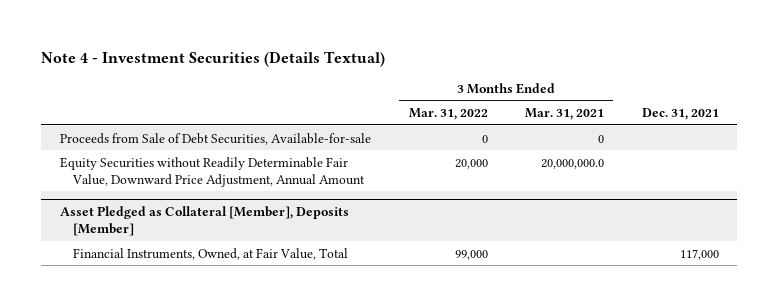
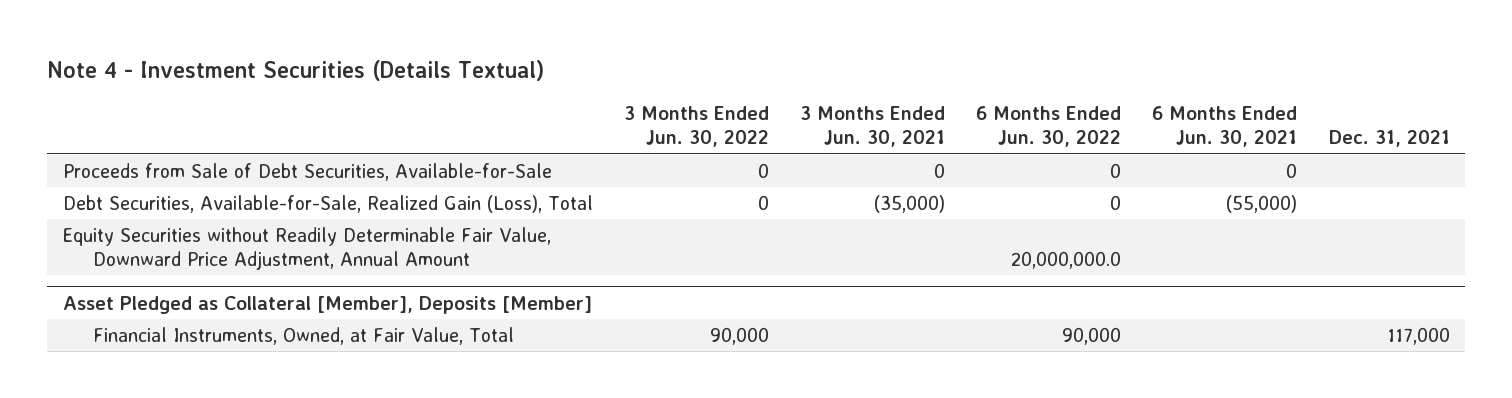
- | 3 Months Ended Mar. 31, 2022 | 3 Months Ended Mar. 31, 2021 | Dec. 31, 2021
+ | 3 Months Ended Jun. 30, 2022 | 3 Months Ended Jun. 30, 2021 | 6 Months Ended Jun. 30, 2022 | 6 Months Ended Jun. 30, 2021 | Dec. 31, 2021
- Proceeds from Sale of Debt Securities, Available-for-sale | 0 | 0 |
+ Proceeds from Sale of Debt Securities, Available-for-Sale | 0 | 0 | 0 | 0 |
+ Debt Securities, Available-for-Sale, Realized Gain (Loss), Total | 0 | (35,000) | 0 | (55,000) |

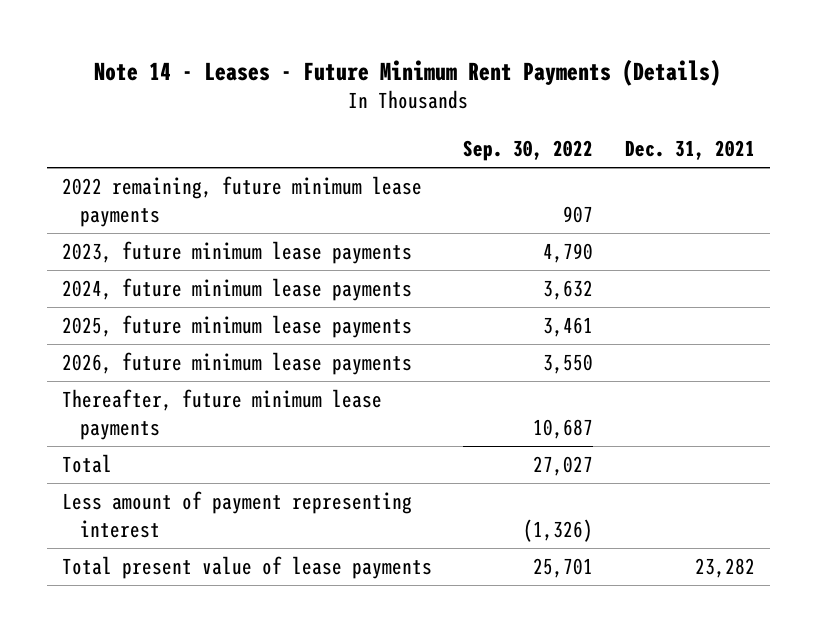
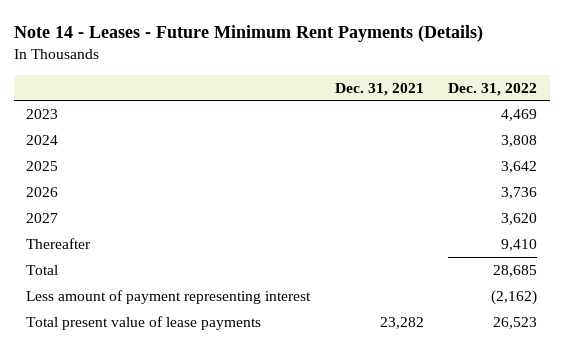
- | Sep. 30, 2022 | Dec. 31, 2021
+ | Dec. 31, 2021 | Dec. 31, 2022
- 2022 remaining, future minimum lease payments | 907 |
- 2023, future minimum lease payments | 4,790 |
- 2024, future minimum lease payments | 3,632 |
- 2025, future minimum lease payments | 3,461 |
- 2026, future minimum lease payments | 3,550 |
- Thereafter, future minimum lease payments | 10,687 |
+ 2023 | | 4,469
+ 2024 | | 3,808
+ 2025 | | 3,642
+ 2026 | | 3,736
+ 2027 | | 3,620
+ Thereafter | | 9,410

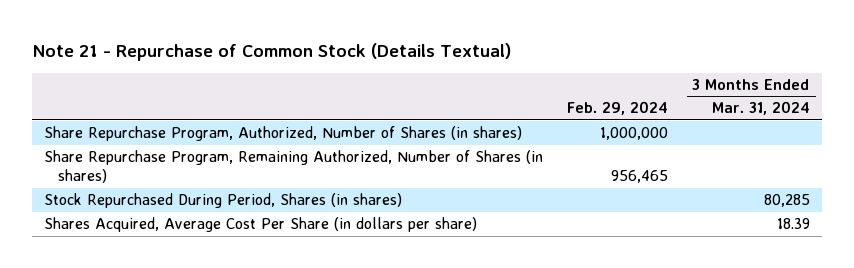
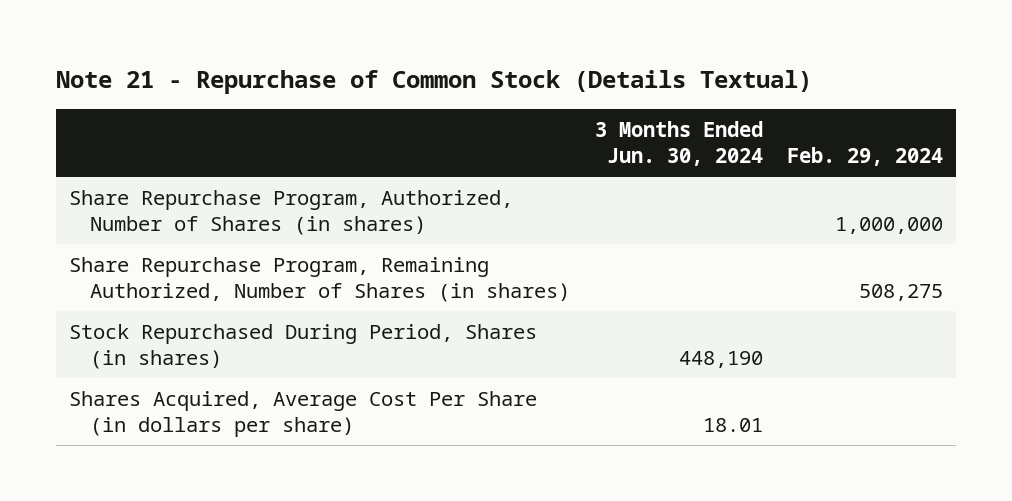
- | Feb. 29, 2024 | 3 Months Ended Mar. 31, 2024
+ | 3 Months Ended Jun. 30, 2024 | Feb. 29, 2024
- Share Repurchase Program, Remaining Authorized, Number of Shares (in shares) | 956,465 |
+ Share Repurchase Program, Remaining Authorized, Number of Shares (in shares) | | 508,275

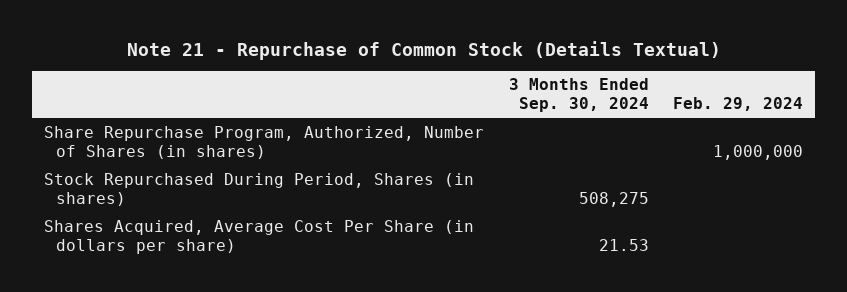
- | 3 Months Ended Jun. 30, 2024 | Feb. 29, 2024
+ | 3 Months Ended Sep. 30, 2024 | Feb. 29, 2024
- Share Repurchase Program, Remaining Authorized, Number of Shares (in shares) | | 508,275

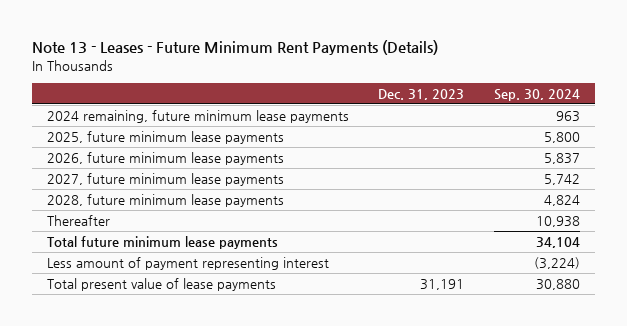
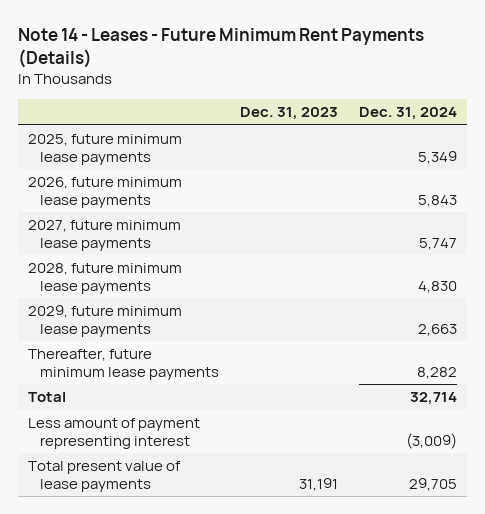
- Note 13 - Leases - Future Minimum Rent Payments (Details)
+ Note 14 - Leases - Future Minimum Rent Payments (Details)
- | Dec. 31, 2023 | Sep. 30, 2024
+ | Dec. 31, 2023 | Dec. 31, 2024
- 2024 remaining, future minimum lease payments | | 963
- Thereafter | | 10,938
- Total future minimum lease payments | | 34,104
+ 2029, future minimum lease payments | | 2,663
+ Thereafter, future minimum lease payments | | 8,282
+ Total | | 32,714

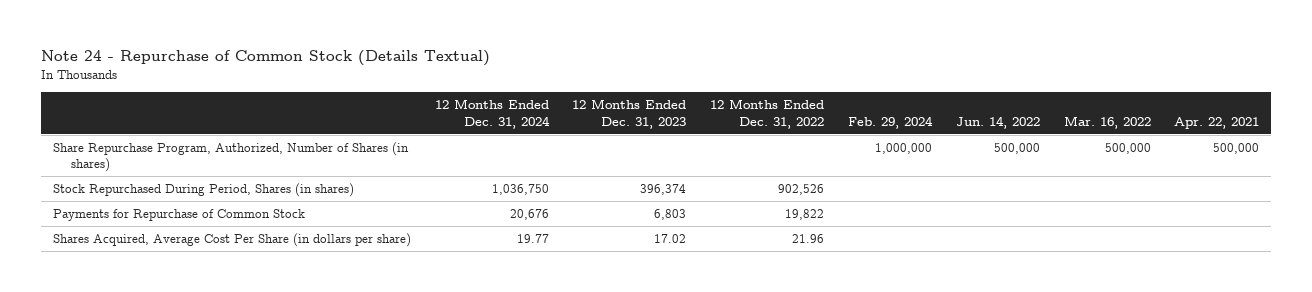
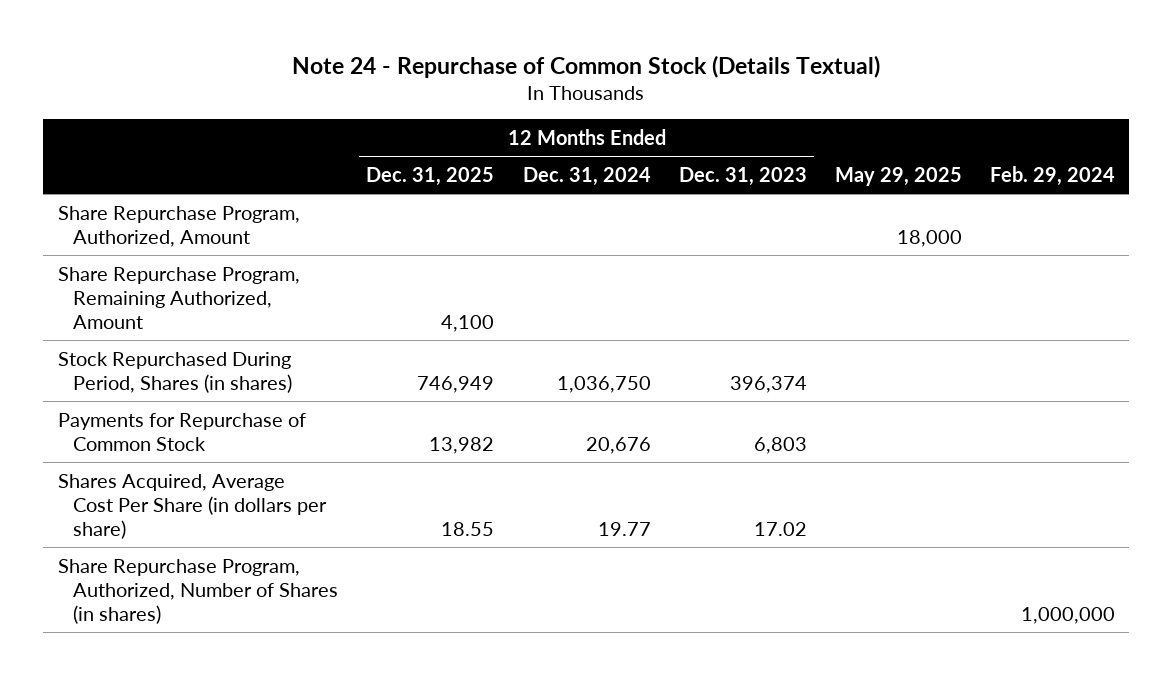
- | 12 Months Ended Dec. 31, 2024 | 12 Months Ended Dec. 31, 2023 | 12 Months Ended Dec. 31, 2022 | Feb. 29, 2024 | Jun. 14, 2022 | Mar. 16, 2022 | Apr. 22, 2021
+ | 12 Months Ended Dec. 31, 2025 | 12 Months Ended Dec. 31, 2024 | 12 Months Ended Dec. 31, 2023 | May 29, 2025 | Feb. 29, 2024
+ Share Repurchase Program, Authorized, Amount | | | | 18,000 |
+ Share Repurchase Program, Remaining Authorized, Amount | 4,100 | | | |
moved down: Share Repurchase Program, Authorized, Number of Shares (in shares) | | | | | 1,000,000

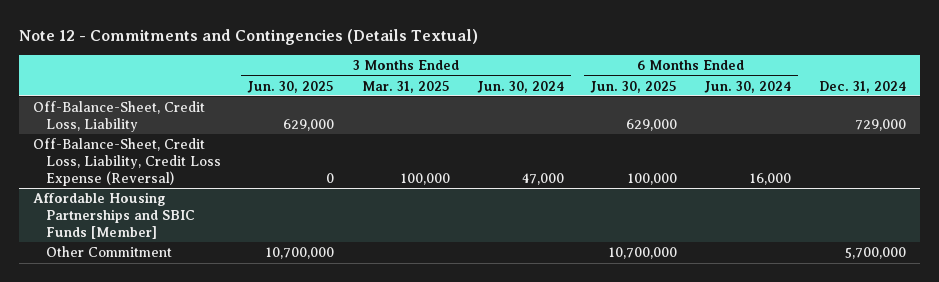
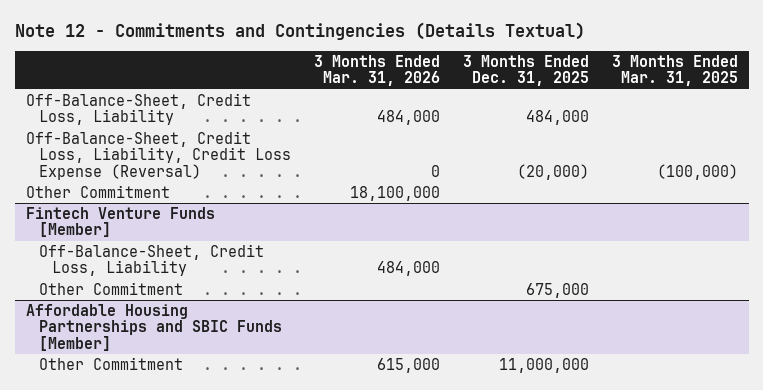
- | 3 Months Ended Jun. 30, 2025 | 3 Months Ended Mar. 31, 2025 | 3 Months Ended Jun. 30, 2024 | 6 Months Ended Jun. 30, 2025 | 6 Months Ended Jun. 30, 2024 | Dec. 31, 2024
+ | 3 Months Ended Mar. 31, 2026 | 3 Months Ended Dec. 31, 2025 | 3 Months Ended Mar. 31, 2025
- Off-Balance-Sheet, Credit Loss, Liability, Credit Loss Expense (Reversal) | 0 | 100,000 | 47,000 | 100,000 | 16,000 |
+ Off-Balance-Sheet, Credit Loss, Liability, Credit Loss Expense (Reversal) | 0 | (20,000) | (100,000)
+ Other Commitment | 18,100,000 | |
+ Fintech Venture Funds [Member]
+ Off-Balance-Sheet, Credit Loss, Liability | 484,000 | |
+ Other Commitment | | 675,000 |

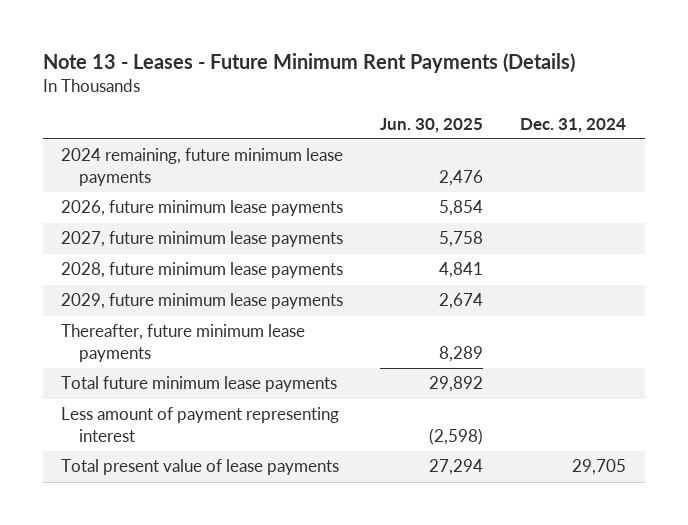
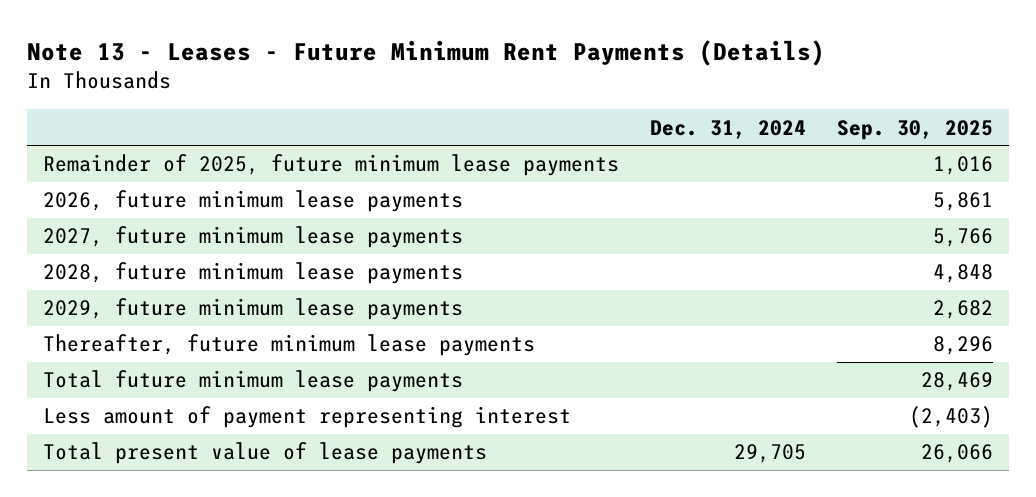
- | Jun. 30, 2025 | Dec. 31, 2024
+ | Dec. 31, 2024 | Sep. 30, 2025
- 2024 remaining, future minimum lease payments | 2,476 |
+ Remainder of 2025, future minimum lease payments | | 1,016

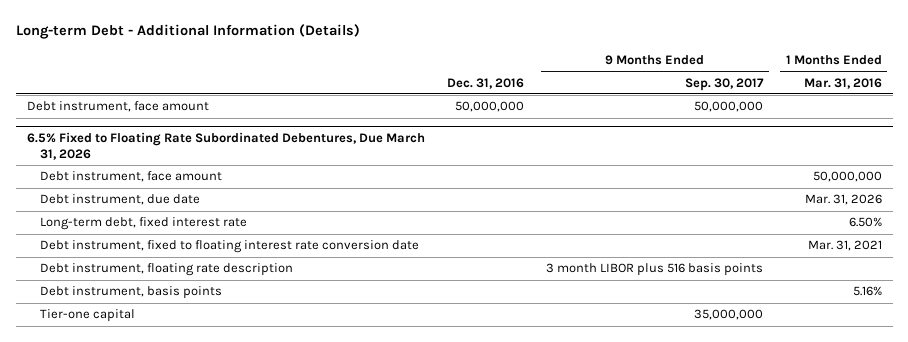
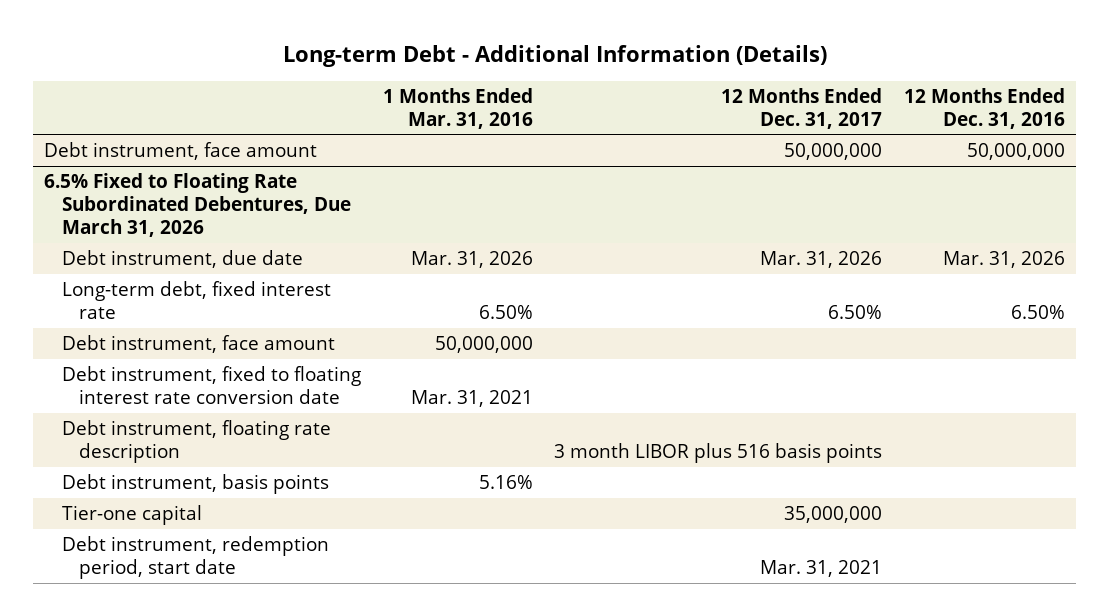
- | Dec. 31, 2016 | 9 Months Ended Sep. 30, 2017 | 1 Months Ended Mar. 31, 2016
+ | 1 Months Ended Mar. 31, 2016 | 12 Months Ended Dec. 31, 2017 | 12 Months Ended Dec. 31, 2016
@ 6.5% Fixed to Floating Rate Subordinated Debentures, Due March 31, 2026
moved down: Debt instrument, face amount | 50,000,000 | |
+ Debt instrument, redemption period, start date | | Mar. 31, 2021 |

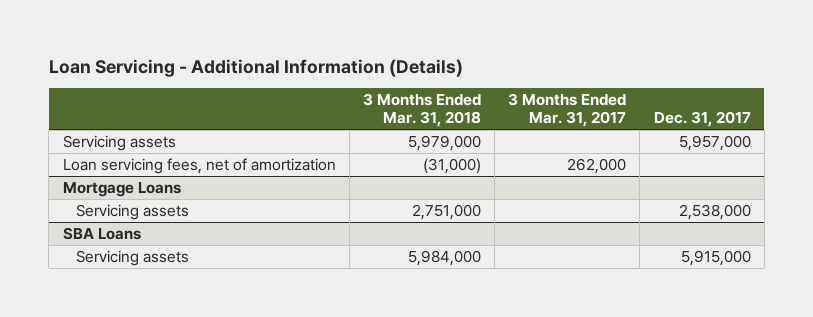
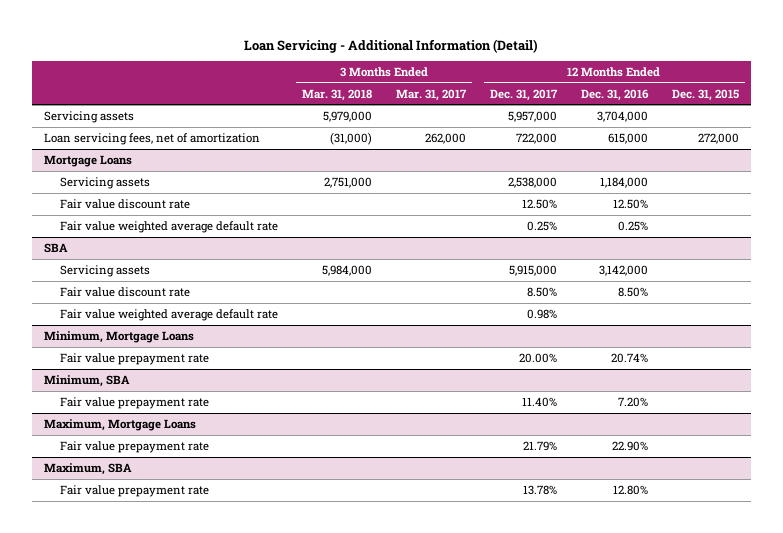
- Loan Servicing - Additional Information (Details)
+ Loan Servicing - Additional Information (Detail)
- | 3 Months Ended Mar. 31, 2018 | 3 Months Ended Mar. 31, 2017 | Dec. 31, 2017
+ | 3 Months Ended Mar. 31, 2018 | 3 Months Ended Mar. 31, 2017 | 12 Months Ended Dec. 31, 2017 | 12 Months Ended Dec. 31, 2016 | 12 Months Ended Dec. 31, 2015
- SBA Loans
@ Mortgage Loans
+ Fair value discount rate | | | 12.50% | 12.50% |
+ Fair value weighted average default rate | | | 0.25% | 0.25% |
+ SBA
+ Fair value discount rate | | | 8.50% | 8.50% |
+ Fair value weighted average default rate | | | 0.98% | |
+ Minimum, Mortgage Loans
+ Fair value prepayment rate | | | 20.00% | 20.74% |
+ Minimum, SBA
+ Fair value prepayment rate | | | 11.40% | 7.20% |
+ Maximum, Mortgage Loans
+ Fair value prepayment rate | | | 21.79% | 22.90% |
+ Maximum, SBA
+ Fair value prepayment rate | | | 13.78% | 12.80% |

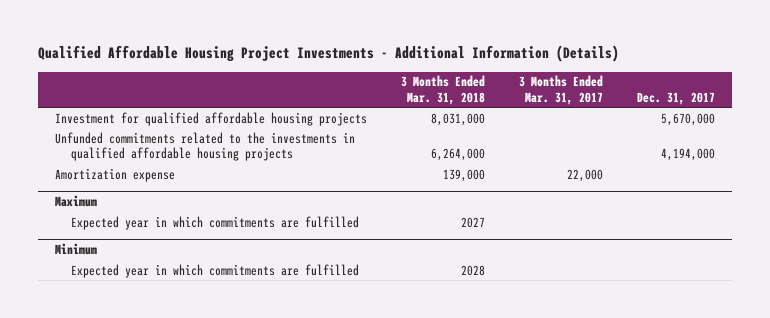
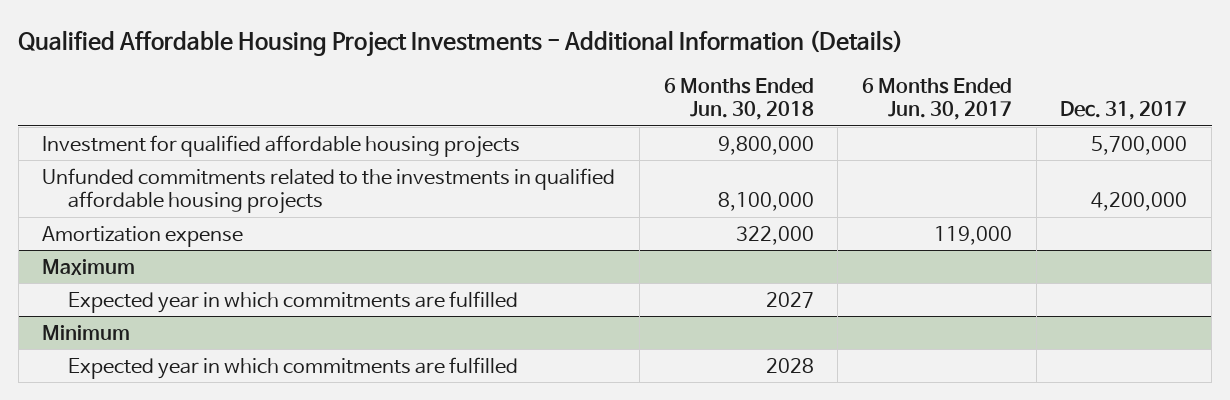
- | 3 Months Ended Mar. 31, 2018 | 3 Months Ended Mar. 31, 2017 | Dec. 31, 2017
+ | 6 Months Ended Jun. 30, 2018 | 6 Months Ended Jun. 30, 2017 | Dec. 31, 2017
- Investment for qualified affordable housing projects | 8,031,000 | | 5,670,000
- Unfunded commitments related to the investments in qualified affordable housing projects | 6,264,000 | | 4,194,000
+ Investment for qualified affordable housing projects | 9,800,000 | | 5,700,000
+ Unfunded commitments related to the investments in qualified affordable housing projects | 8,100,000 | | 4,200,000

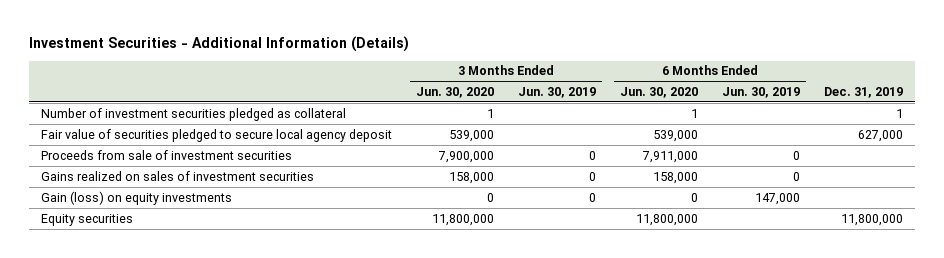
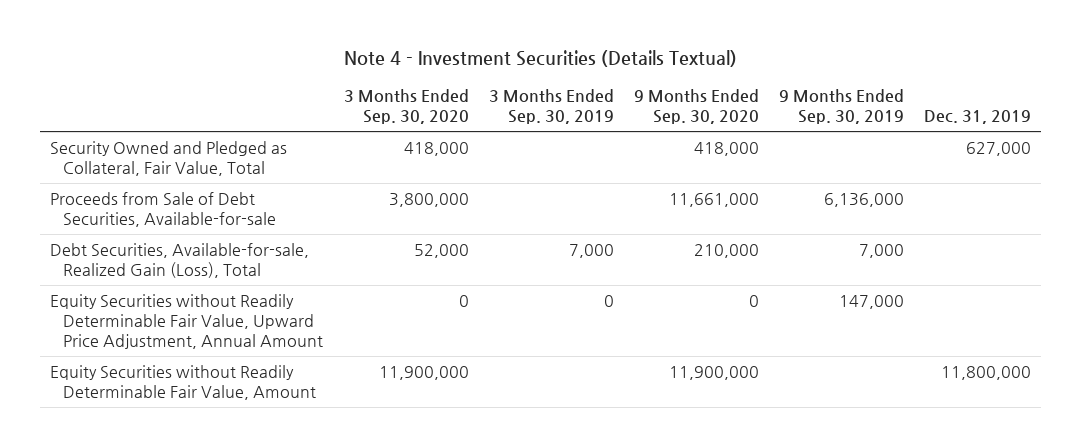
- Investment Securities - Additional Information (Details)
+ Note 4 - Investment Securities (Details Textual)
- | 3 Months Ended Jun. 30, 2020 | 3 Months Ended Jun. 30, 2019 | 6 Months Ended Jun. 30, 2020 | 6 Months Ended Jun. 30, 2019 | Dec. 31, 2019
+ | 3 Months Ended Sep. 30, 2020 | 3 Months Ended Sep. 30, 2019 | 9 Months Ended Sep. 30, 2020 | 9 Months Ended Sep. 30, 2019 | Dec. 31, 2019
- Number of investment securities pledged as collateral | 1 | | 1 | | 1
- Fair value of securities pledged to secure local agency deposit | 539,000 | | 539,000 | | 627,000
- Proceeds from sale of investment securities | 7,900,000 | 0 | 7,911,000 | 0 |
- Gains realized on sales of investment securities | 158,000 | 0 | 158,000 | 0 |
- Gain (loss) on equity investments | 0 | 0 | 0 | 147,000 |
- Equity securities | 11,800,000 | | 11,800,000 | | 11,800,000
+ Security Owned and Pledged as Collateral, Fair Value, Total | 418,000 | | 418,000 | | 627,000
+ Proceeds from Sale of Debt Securities, Available-for-sale | 3,800,000 | | 11,661,000 | 6,136,000 |
+ Debt Securities, Available-for-sale, Realized Gain (Loss), Total | 52,000 | 7,000 | 210,000 | 7,000 |
+ Equity Securities without Readily Determinable Fair Value, Upward Price Adjustment, Annual Amount | 0 | 0 | 0 | 147,000 |
+ Equity Securities without Readily Determinable Fair Value, Amount | 11,900,000 | | 11,900,000 | | 11,800,000

